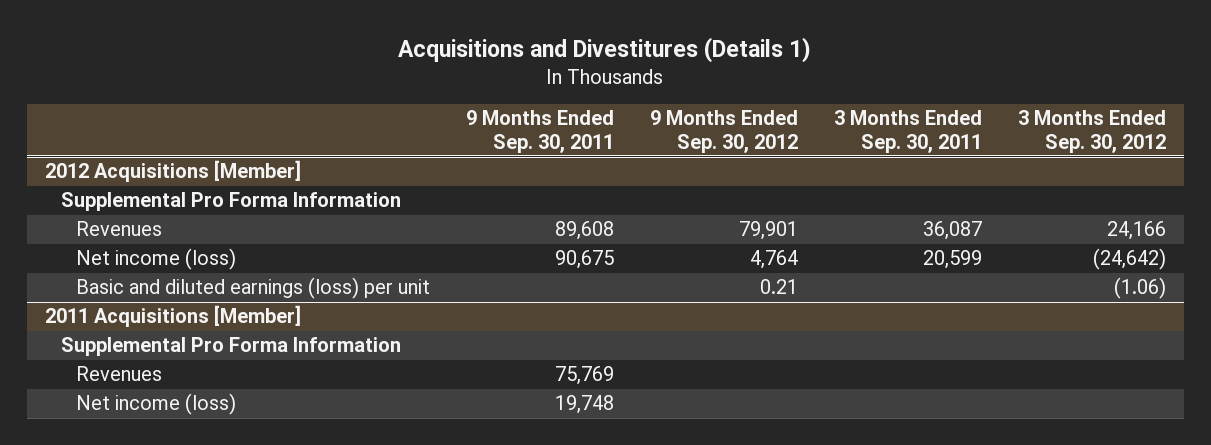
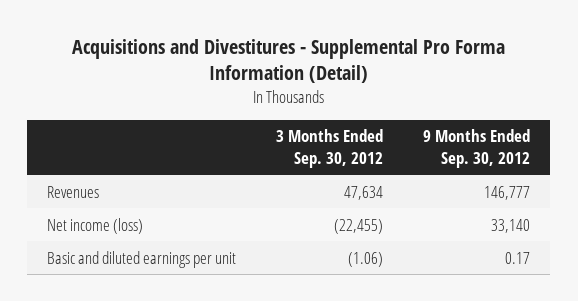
- Acquisitions and Divestitures (Details 1)
+ Acquisitions and Divestitures - Supplemental Pro Forma Information (Detail)
- | 9 Months Ended Sep. 30, 2011 | 9 Months Ended Sep. 30, 2012 | 3 Months Ended Sep. 30, 2011 | 3 Months Ended Sep. 30, 2012
+ | 3 Months Ended Sep. 30, 2012 | 9 Months Ended Sep. 30, 2012
- 2012 Acquisitions [Member]
- Supplemental Pro Forma Information
- Revenues | 89,608 | 79,901 | 36,087 | 24,166
- Net income (loss) | 90,675 | 4,764 | 20,599 | (24,642)
- Basic and diluted earnings (loss) per unit | | 0.21 | | (1.06)
- 2011 Acquisitions [Member]
- Supplemental Pro Forma Information
- Revenues | 75,769 | | |
- Net income (loss) | 19,748 | | |
+ Revenues | 47,634 | 146,777
+ Net income (loss) | (22,455) | 33,140
+ Basic and diluted earnings per unit | (1.06) | 0.17

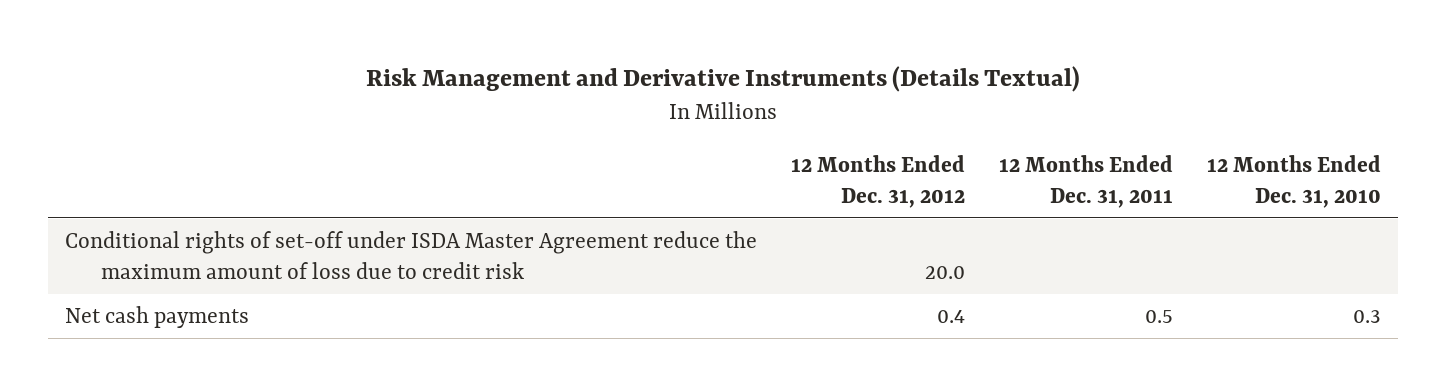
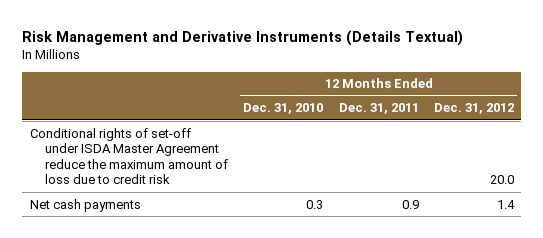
- | 12 Months Ended Dec. 31, 2012 | 12 Months Ended Dec. 31, 2011 | 12 Months Ended Dec. 31, 2010
+ | 12 Months Ended Dec. 31, 2010 | 12 Months Ended Dec. 31, 2011 | 12 Months Ended Dec. 31, 2012
- Net cash payments | 0.4 | 0.5 | 0.3
+ Net cash payments | 0.3 | 0.9 | 1.4

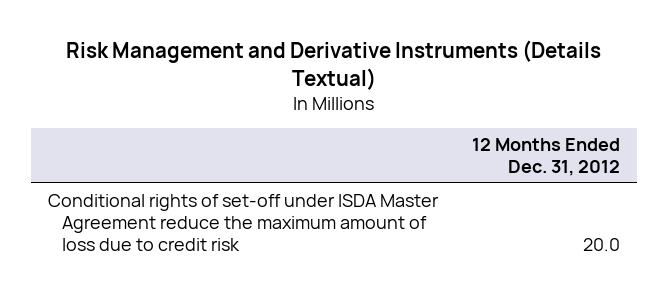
- | 12 Months Ended Dec. 31, 2010 | 12 Months Ended Dec. 31, 2011 | 12 Months Ended Dec. 31, 2012
+ | 12 Months Ended Dec. 31, 2012
- Net cash payments | 0.3 | 0.9 | 1.4

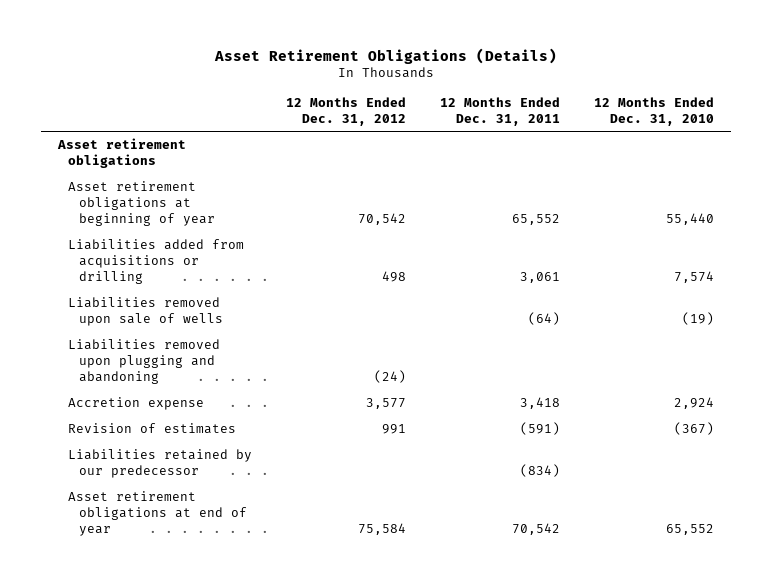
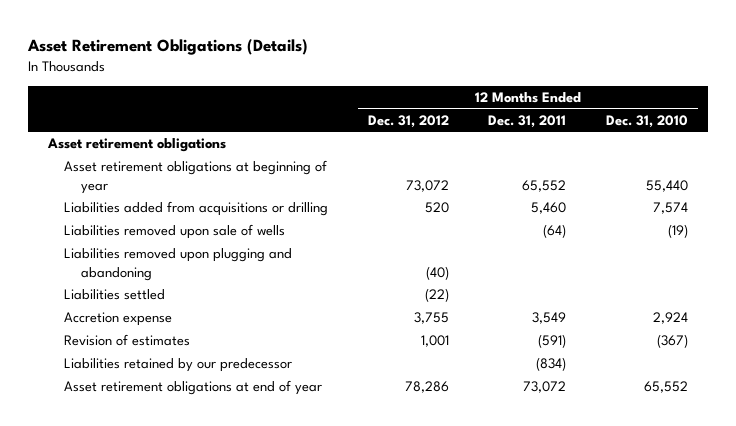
- Asset retirement obligations at beginning of year | 70,542 | 65,552 | 55,440
- Liabilities added from acquisitions or drilling | 498 | 3,061 | 7,574
+ Asset retirement obligations at beginning of year | 73,072 | 65,552 | 55,440
+ Liabilities added from acquisitions or drilling | 520 | 5,460 | 7,574
- Liabilities removed upon plugging and abandoning | (24) | |
- Accretion expense | 3,577 | 3,418 | 2,924
- Revision of estimates | 991 | (591) | (367)
+ Liabilities removed upon plugging and abandoning | (40) | |
+ Liabilities settled | (22) | |
+ Accretion expense | 3,755 | 3,549 | 2,924
+ Revision of estimates | 1,001 | (591) | (367)
- Asset retirement obligations at end of year | 75,584 | 70,542 | 65,552
+ Asset retirement obligations at end of year | 78,286 | 73,072 | 65,552

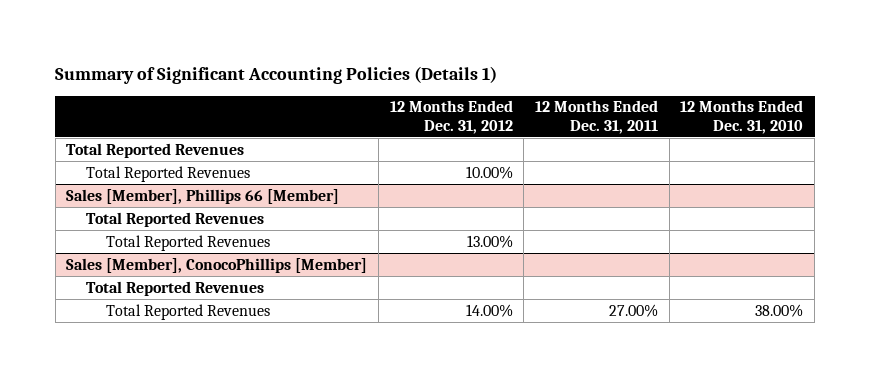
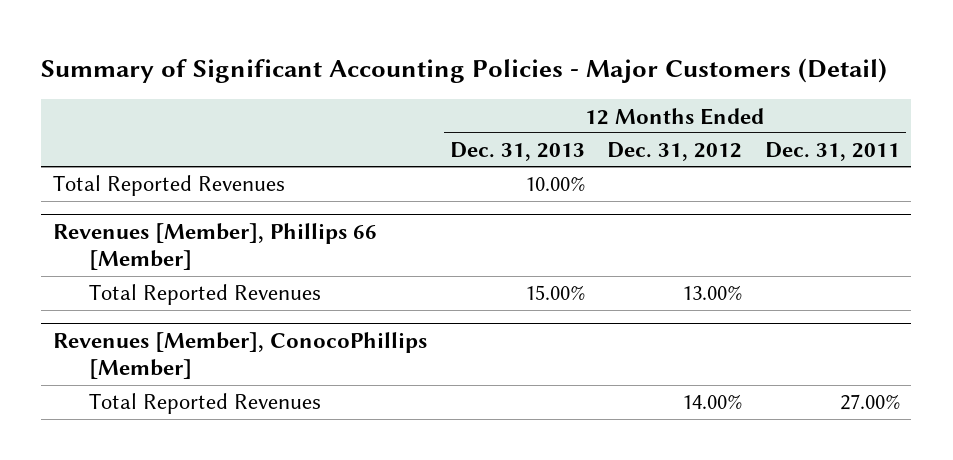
- Summary of Significant Accounting Policies (Details 1)
+ Summary of Significant Accounting Policies - Major Customers (Detail)
- | 12 Months Ended Dec. 31, 2012 | 12 Months Ended Dec. 31, 2011 | 12 Months Ended Dec. 31, 2010
+ | 12 Months Ended Dec. 31, 2013 | 12 Months Ended Dec. 31, 2012 | 12 Months Ended Dec. 31, 2011
- Total Reported Revenues | 10.00% | |
- Sales [Member], Phillips 66 [Member]
- Total Reported Revenues
+ Revenues [Member], Phillips 66 [Member]
- Sales [Member], ConocoPhillips [Member]
- Total Reported Revenues
+ Revenues [Member], ConocoPhillips [Member]

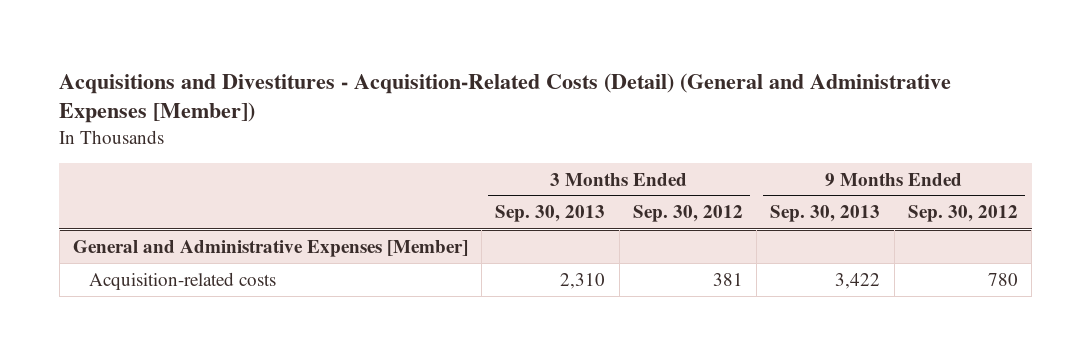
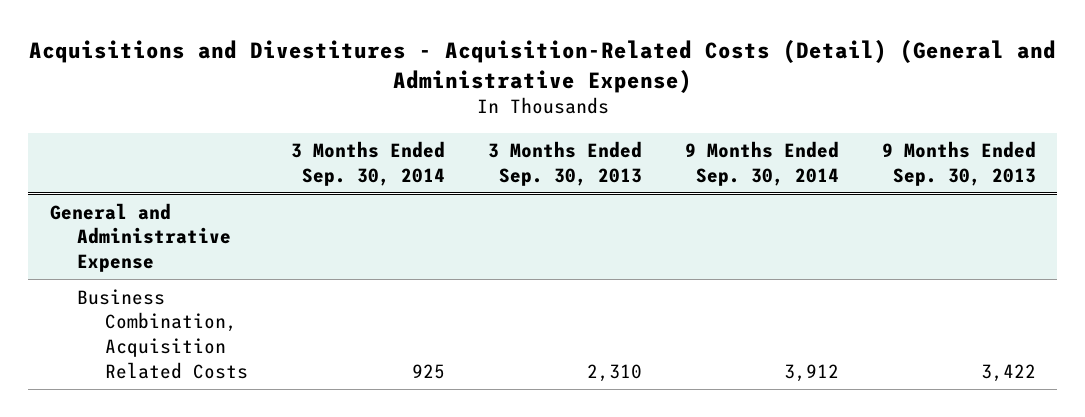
- Acquisitions and Divestitures - Acquisition-Related Costs (Detail) (General and Administrative Expenses [Member])
+ Acquisitions and Divestitures - Acquisition-Related Costs (Detail) (General and Administrative Expense)
- | 3 Months Ended Sep. 30, 2013 | 3 Months Ended Sep. 30, 2012 | 9 Months Ended Sep. 30, 2013 | 9 Months Ended Sep. 30, 2012
+ | 3 Months Ended Sep. 30, 2014 | 3 Months Ended Sep. 30, 2013 | 9 Months Ended Sep. 30, 2014 | 9 Months Ended Sep. 30, 2013
- General and Administrative Expenses [Member]
- Acquisition-related costs | 2,310 | 381 | 3,422 | 780
+ General and Administrative Expense
+ Business Combination, Acquisition Related Costs | 925 | 2,310 | 3,912 | 3,422

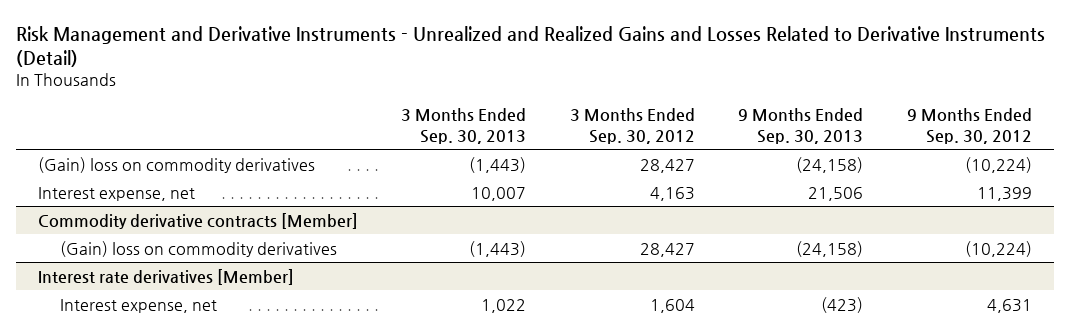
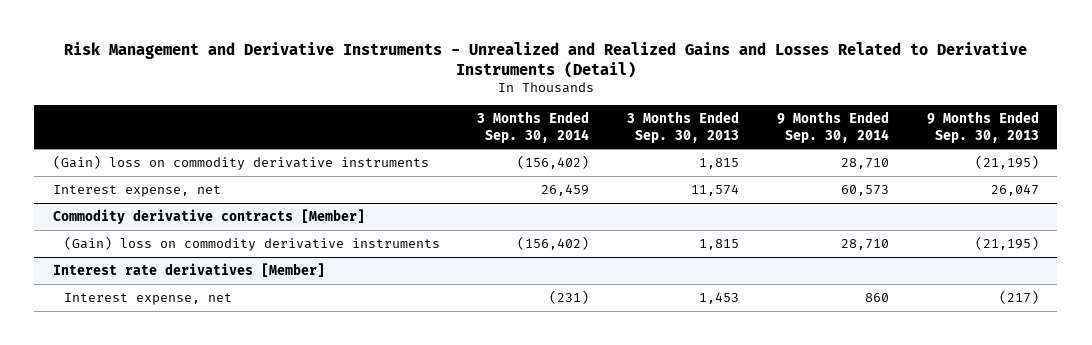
- | 3 Months Ended Sep. 30, 2013 | 3 Months Ended Sep. 30, 2012 | 9 Months Ended Sep. 30, 2013 | 9 Months Ended Sep. 30, 2012
+ | 3 Months Ended Sep. 30, 2014 | 3 Months Ended Sep. 30, 2013 | 9 Months Ended Sep. 30, 2014 | 9 Months Ended Sep. 30, 2013
- (Gain) loss on commodity derivatives | (1,443) | 28,427 | (24,158) | (10,224)
- Interest expense, net | 10,007 | 4,163 | 21,506 | 11,399
+ (Gain) loss on commodity derivative instruments | (156,402) | 1,815 | 28,710 | (21,195)
+ Interest expense, net | 26,459 | 11,574 | 60,573 | 26,047
@ Commodity derivative contracts [Member]
- (Gain) loss on commodity derivatives | (1,443) | 28,427 | (24,158) | (10,224)
+ (Gain) loss on commodity derivative instruments | (156,402) | 1,815 | 28,710 | (21,195)
@ Interest rate derivatives [Member]
- Interest expense, net | 1,022 | 1,604 | (423) | 4,631
+ Interest expense, net | (231) | 1,453 | 860 | (217)

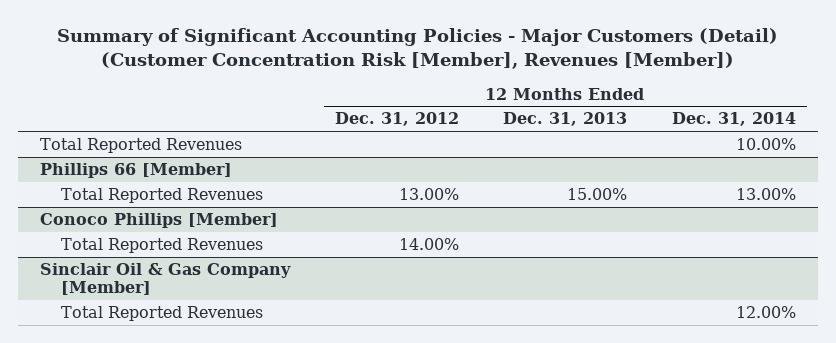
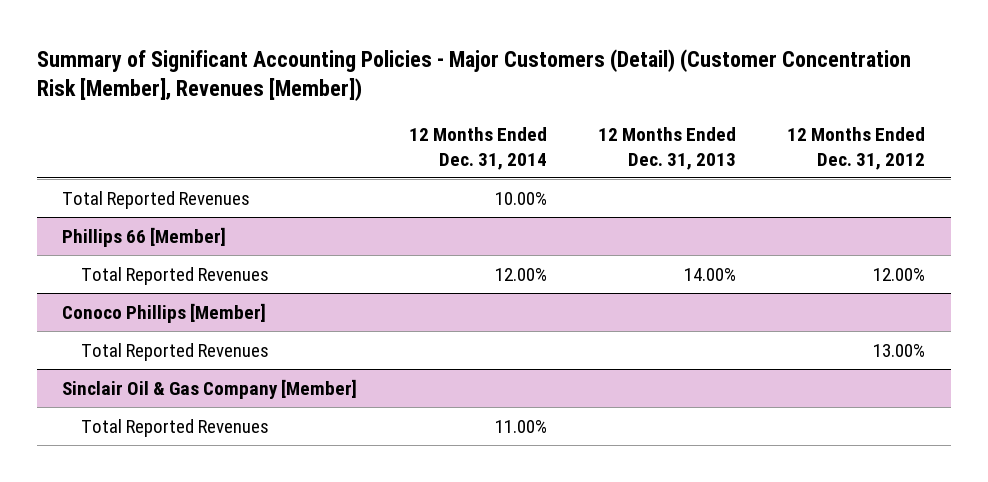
- | 12 Months Ended Dec. 31, 2012 | 12 Months Ended Dec. 31, 2013 | 12 Months Ended Dec. 31, 2014
+ | 12 Months Ended Dec. 31, 2014 | 12 Months Ended Dec. 31, 2013 | 12 Months Ended Dec. 31, 2012
@ Phillips 66 [Member]
- Total Reported Revenues | 13.00% | 15.00% | 13.00%
+ Total Reported Revenues | 12.00% | 14.00% | 12.00%
@ Conoco Phillips [Member]
- Total Reported Revenues | 14.00% | |
+ Total Reported Revenues | | | 13.00%
@ Sinclair Oil & Gas Company [Member]
- Total Reported Revenues | | | 12.00%
+ Total Reported Revenues | 11.00% | |

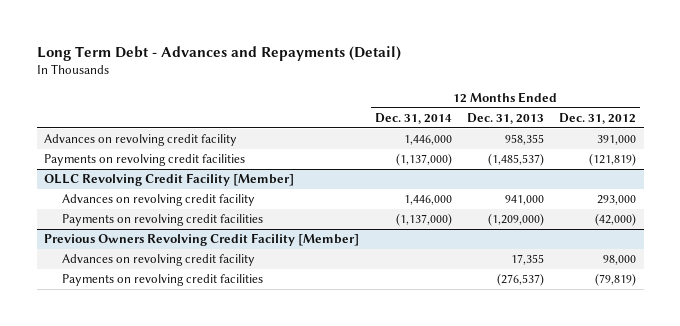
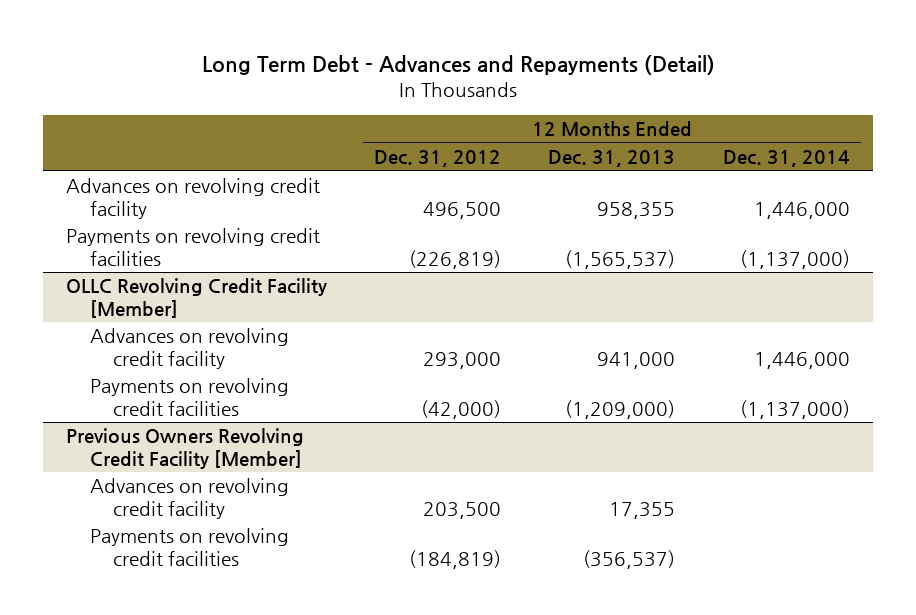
- | 12 Months Ended Dec. 31, 2014 | 12 Months Ended Dec. 31, 2013 | 12 Months Ended Dec. 31, 2012
+ | 12 Months Ended Dec. 31, 2012 | 12 Months Ended Dec. 31, 2013 | 12 Months Ended Dec. 31, 2014
- Advances on revolving credit facility | 1,446,000 | 958,355 | 391,000
- Payments on revolving credit facilities | (1,137,000) | (1,485,537) | (121,819)
+ Advances on revolving credit facility | 496,500 | 958,355 | 1,446,000
+ Payments on revolving credit facilities | (226,819) | (1,565,537) | (1,137,000)
@ Previous Owners Revolving Credit Facility [Member]
- Advances on revolving credit facility | | 17,355 | 98,000
- Payments on revolving credit facilities | | (276,537) | (79,819)
+ Advances on revolving credit facility | 203,500 | 17,355 |
+ Payments on revolving credit facilities | (184,819) | (356,537) |

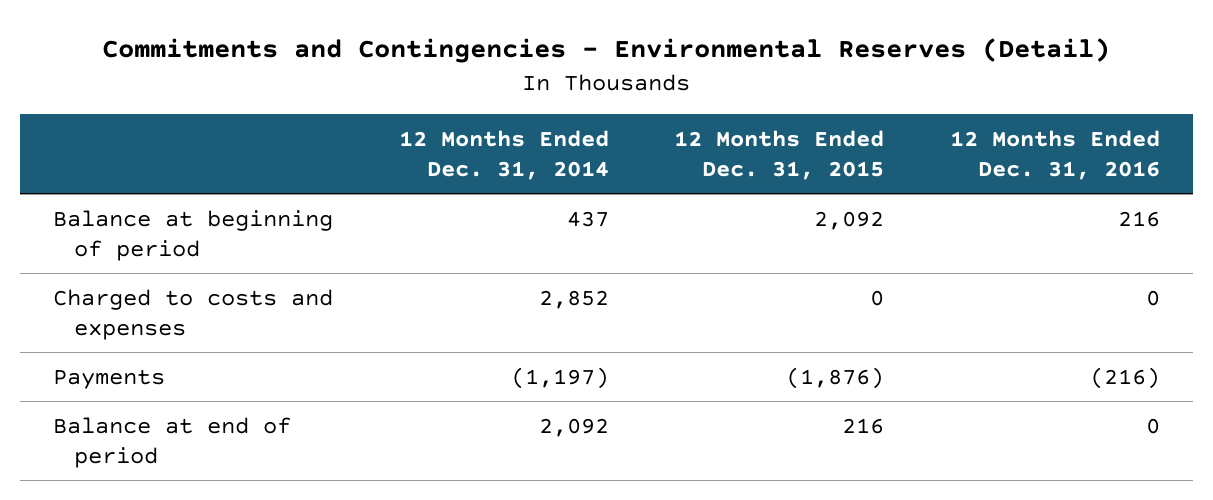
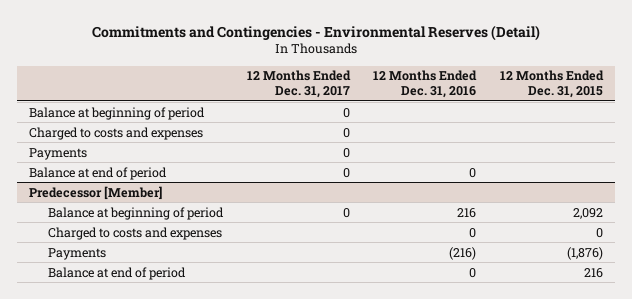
- | 12 Months Ended Dec. 31, 2014 | 12 Months Ended Dec. 31, 2015 | 12 Months Ended Dec. 31, 2016
+ | 12 Months Ended Dec. 31, 2017 | 12 Months Ended Dec. 31, 2016 | 12 Months Ended Dec. 31, 2015
+ Balance at beginning of period | 0 | |
+ Charged to costs and expenses | 0 | |
+ Payments | 0 | |
+ Balance at end of period | 0 | 0 |
+ Predecessor [Member]

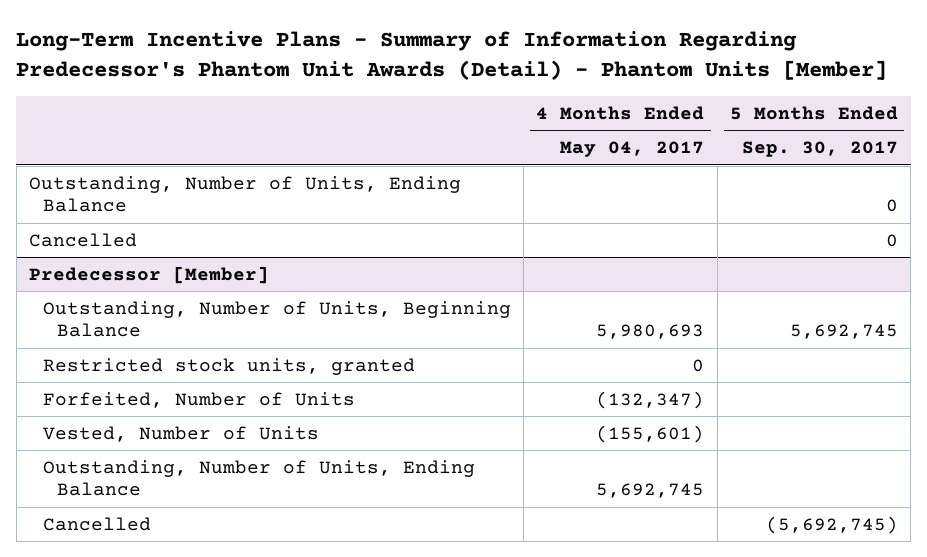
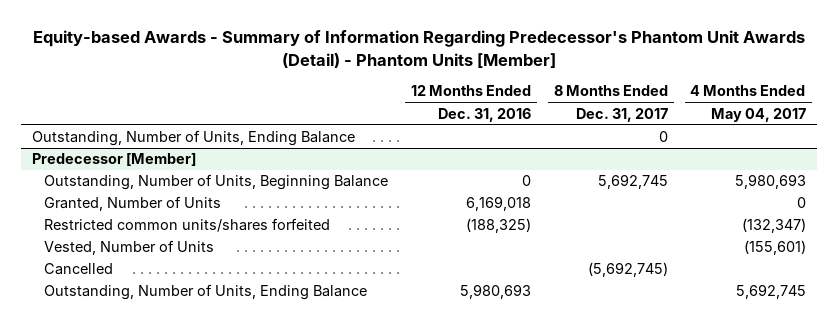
- Long-Term Incentive Plans - Summary of Information Regarding Predecessor's Phantom Unit Awards (Detail) - Phantom Units [Member]
+ Equity-based Awards - Summary of Information Regarding Predecessor's Phantom Unit Awards (Detail) - Phantom Units [Member]
- | 4 Months Ended May 04, 2017 | 5 Months Ended Sep. 30, 2017
+ | 12 Months Ended Dec. 31, 2016 | 8 Months Ended Dec. 31, 2017 | 4 Months Ended May 04, 2017
- Cancelled | | 0
@ Predecessor [Member]
- Restricted stock units, granted | 0 |
- Forfeited, Number of Units | (132,347) |
+ Granted, Number of Units | 6,169,018 | | 0
+ Restricted common units/shares forfeited | (188,325) | | (132,347)
moved down: Outstanding, Number of Units, Ending Balance | 5,980,693 | | 5,692,745

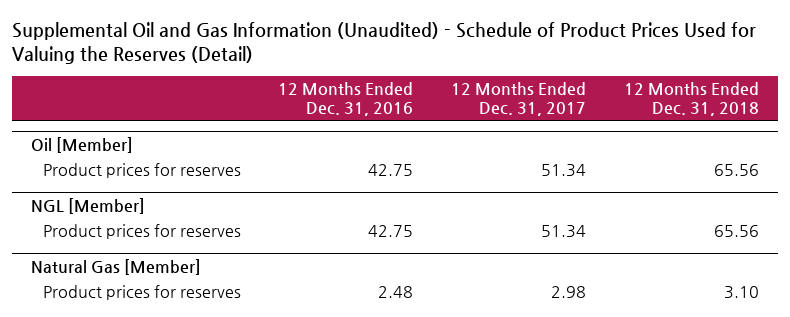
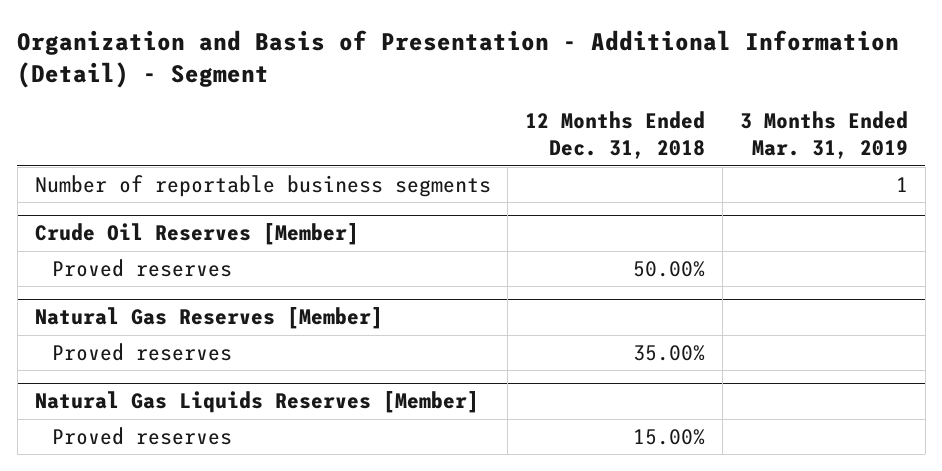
- Supplemental Oil and Gas Information (Unaudited) - Schedule of Product Prices Used for Valuing the Reserves (Detail)
+ Organization and Basis of Presentation - Additional Information (Detail) - Segment
- | 12 Months Ended Dec. 31, 2016 | 12 Months Ended Dec. 31, 2017 | 12 Months Ended Dec. 31, 2018
+ | 12 Months Ended Dec. 31, 2018 | 3 Months Ended Mar. 31, 2019
- Oil [Member]
- Product prices for reserves | 42.75 | 51.34 | 65.56
- NGL [Member]
- Product prices for reserves | 42.75 | 51.34 | 65.56
- Natural Gas [Member]
- Product prices for reserves | 2.48 | 2.98 | 3.10
+ Number of reportable business segments | | 1
+ Crude Oil Reserves [Member]
+ Proved reserves | 50.00% |
+ Natural Gas Reserves [Member]
+ Proved reserves | 35.00% |
+ Natural Gas Liquids Reserves [Member]
+ Proved reserves | 15.00% |

